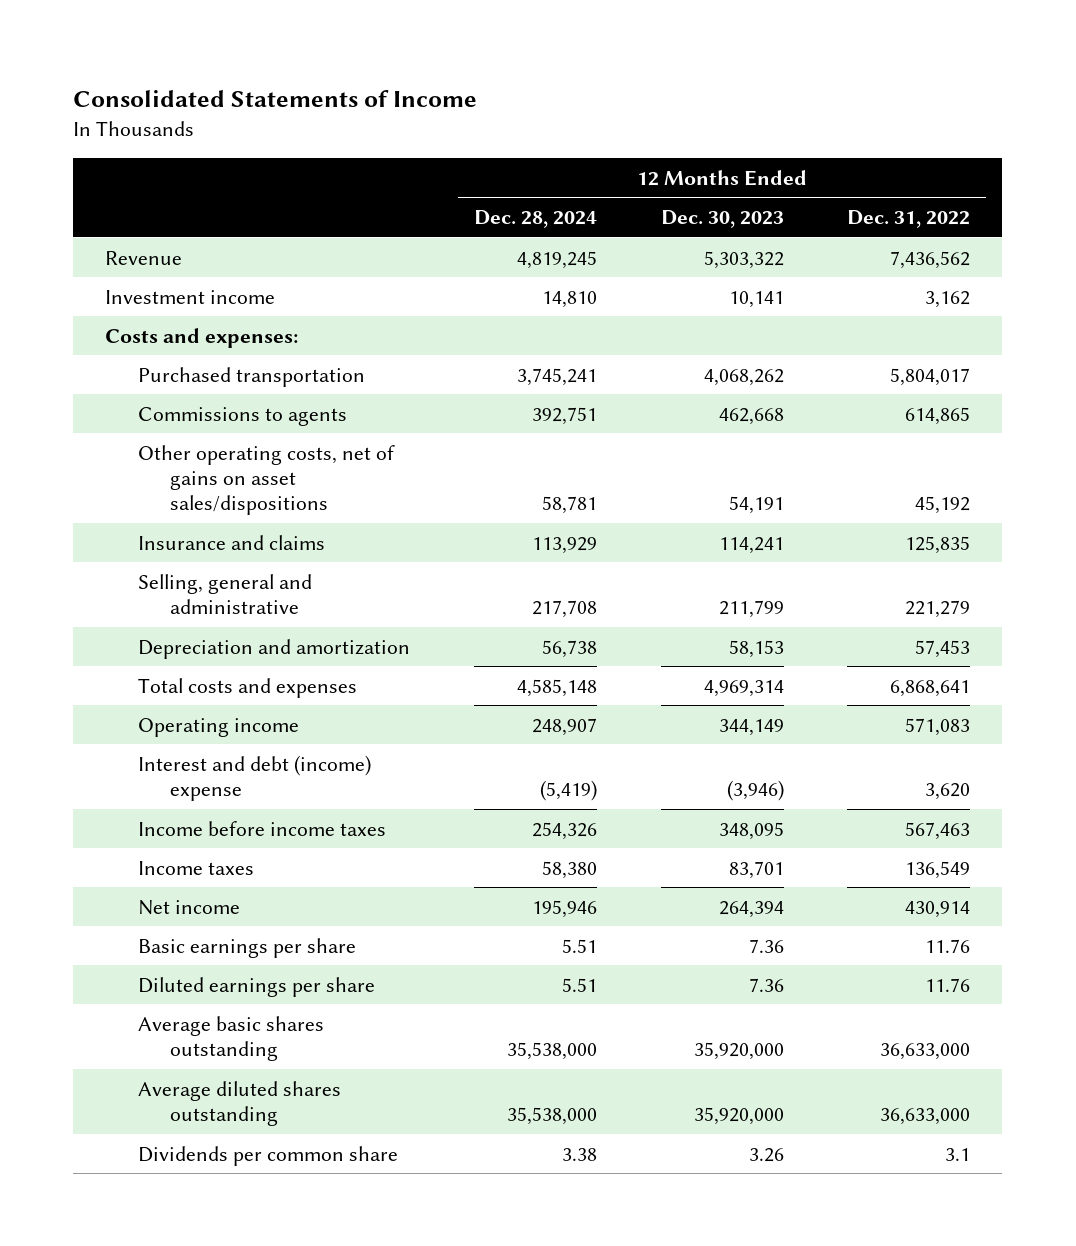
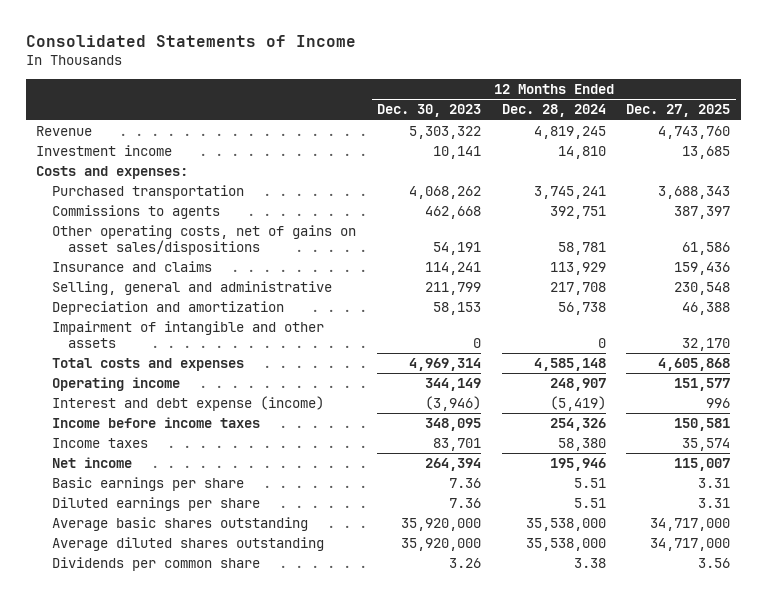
- | 12 Months Ended Dec. 28, 2024 | 12 Months Ended Dec. 30, 2023 | 12 Months Ended Dec. 31, 2022
+ | 12 Months Ended Dec. 30, 2023 | 12 Months Ended Dec. 28, 2024 | 12 Months Ended Dec. 27, 2025
+ Impairment of intangible and other assets | 0 | 0 | 32,170
- Interest and debt (income) expense | (5,419) | (3,946) | 3,620
+ Interest and debt expense (income) | (3,946) | (5,419) | 996

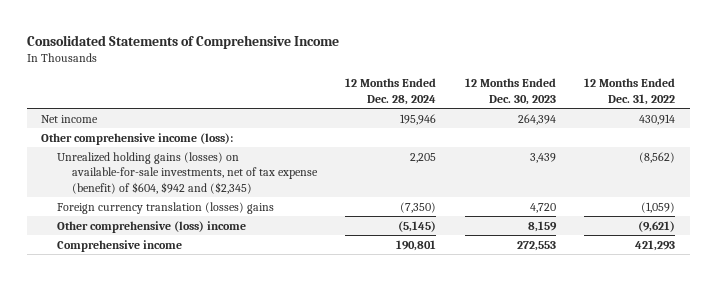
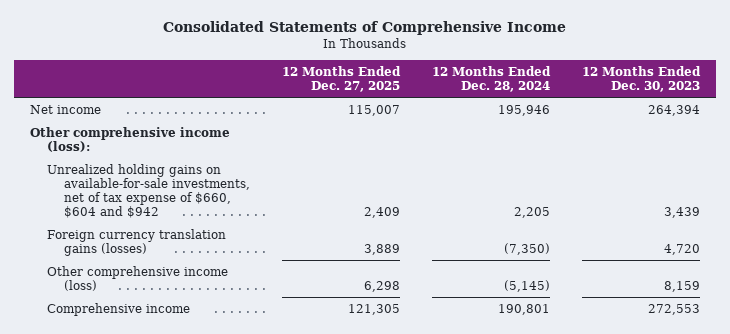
- | 12 Months Ended Dec. 28, 2024 | 12 Months Ended Dec. 30, 2023 | 12 Months Ended Dec. 31, 2022
+ | 12 Months Ended Dec. 27, 2025 | 12 Months Ended Dec. 28, 2024 | 12 Months Ended Dec. 30, 2023
- Unrealized holding gains (losses) on available-for-sale investments, net of tax expense (benefit) of $604, $942 and ($2,345) | 2,205 | 3,439 | (8,562)
- Foreign currency translation (losses) gains | (7,350) | 4,720 | (1,059)
- Other comprehensive (loss) income | (5,145) | 8,159 | (9,621)
+ Unrealized holding gains on available-for-sale investments, net of tax expense of $660, $604 and $942 | 2,409 | 2,205 | 3,439
+ Foreign currency translation gains (losses) | 3,889 | (7,350) | 4,720
+ Other comprehensive income (loss) | 6,298 | (5,145) | 8,159

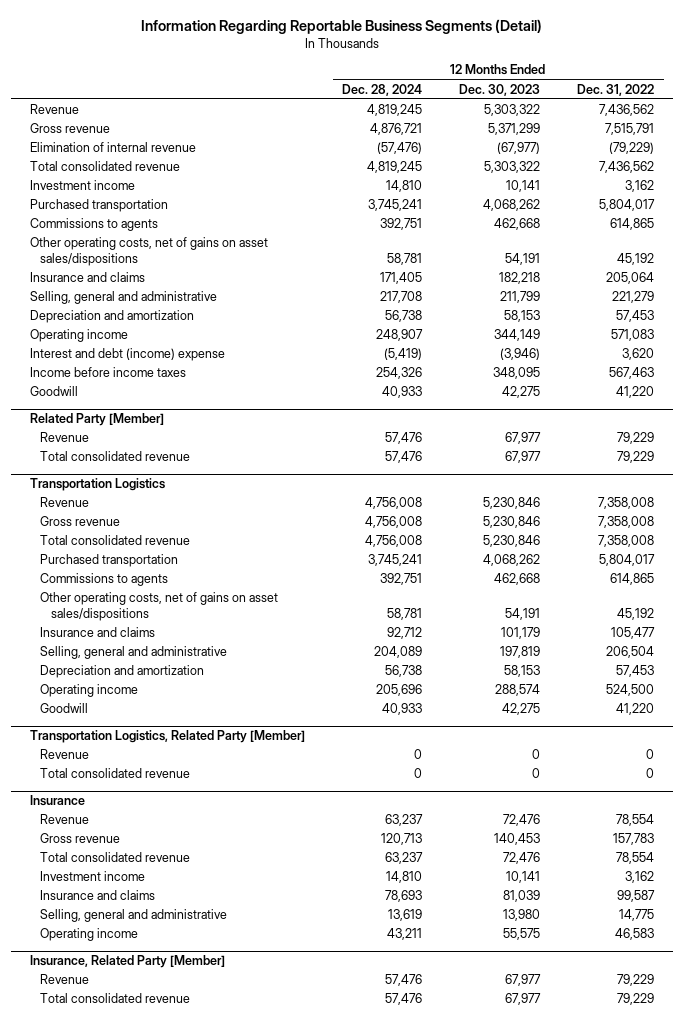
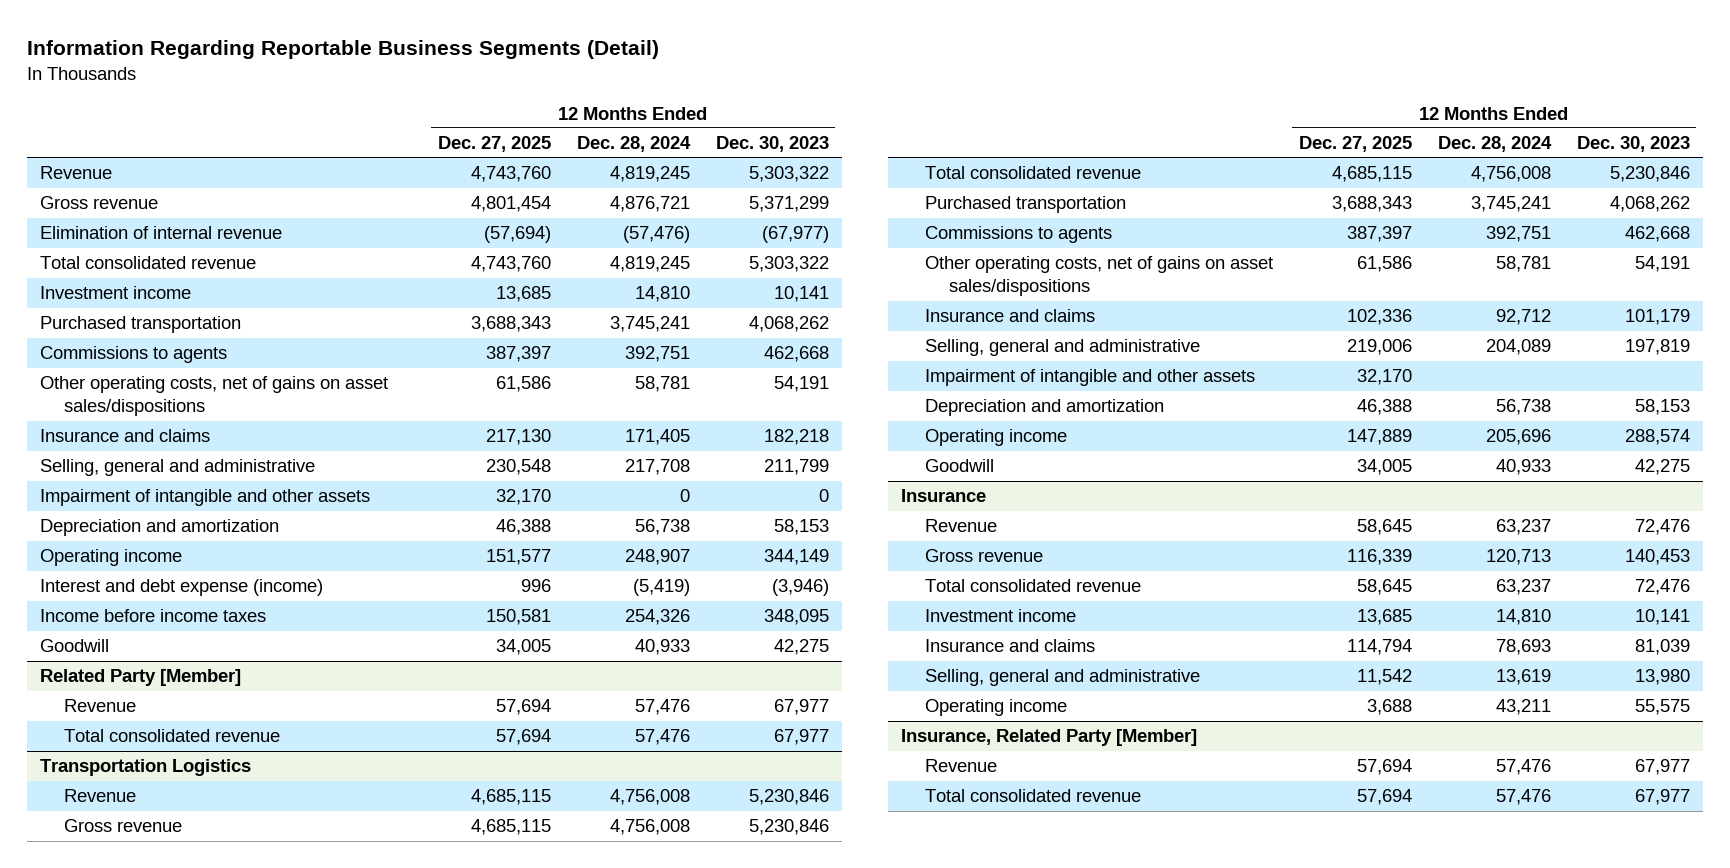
- | 12 Months Ended Dec. 28, 2024 | 12 Months Ended Dec. 30, 2023 | 12 Months Ended Dec. 31, 2022
+ | 12 Months Ended Dec. 27, 2025 | 12 Months Ended Dec. 28, 2024 | 12 Months Ended Dec. 30, 2023
+ Impairment of intangible and other assets | 32,170 | 0 | 0
- Interest and debt (income) expense | (5,419) | (3,946) | 3,620
+ Interest and debt expense (income) | 996 | (5,419) | (3,946)
@ Transportation Logistics
+ Impairment of intangible and other assets | 32,170 | |
- Transportation Logistics, Related Party [Member]
- Revenue | 0 | 0 | 0
- Total consolidated revenue | 0 | 0 | 0

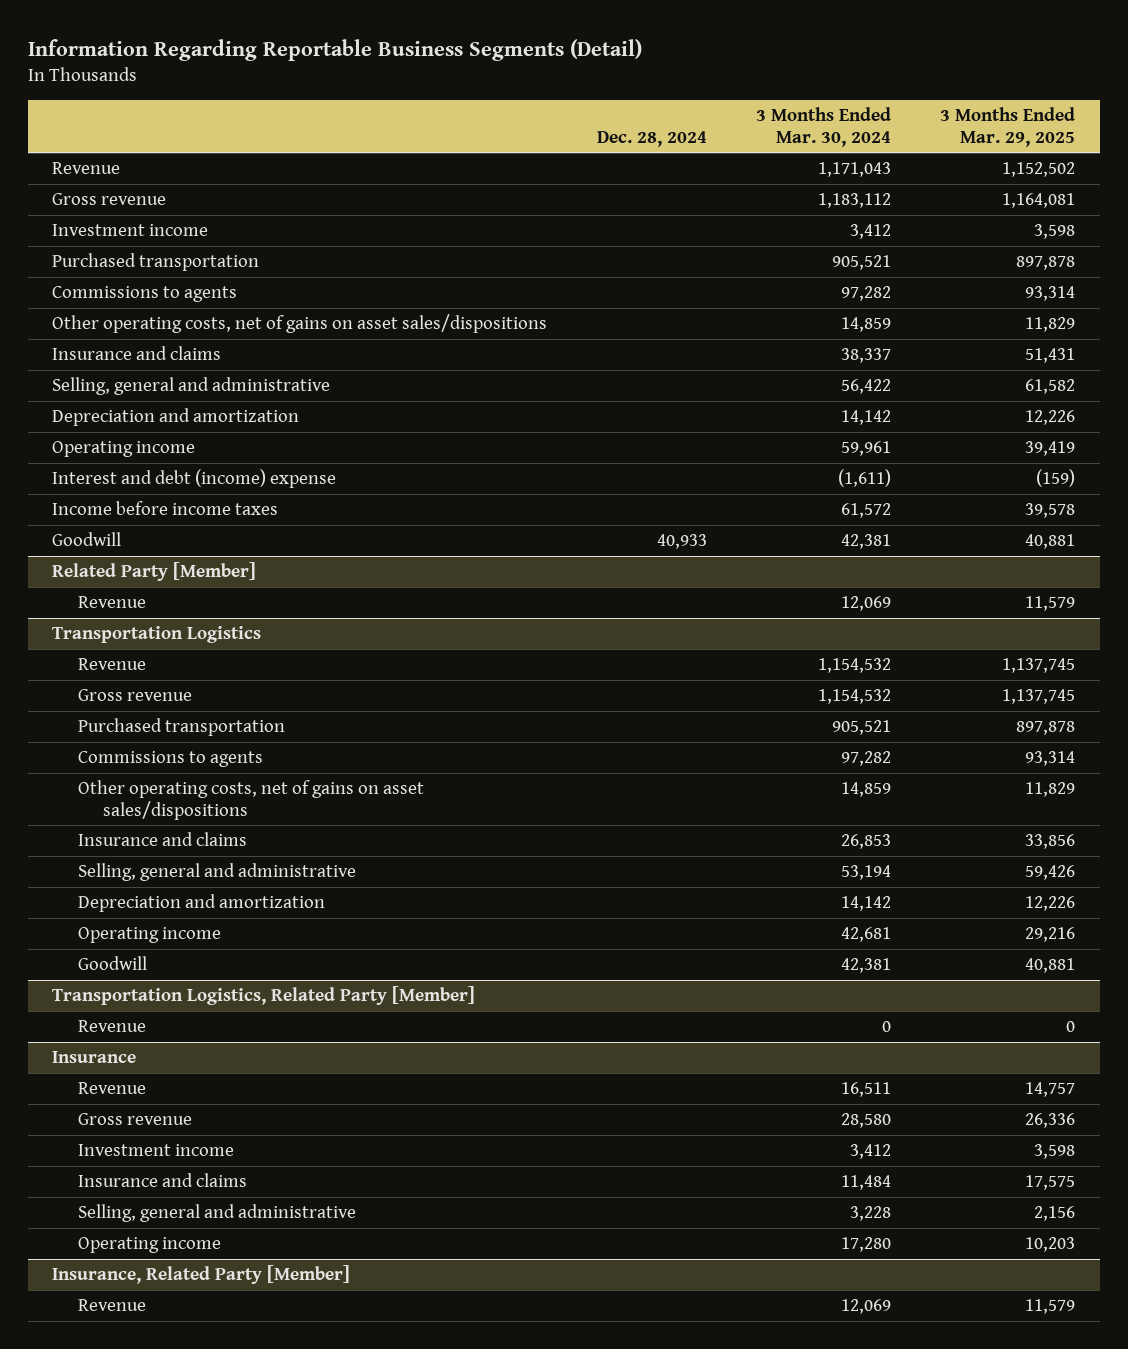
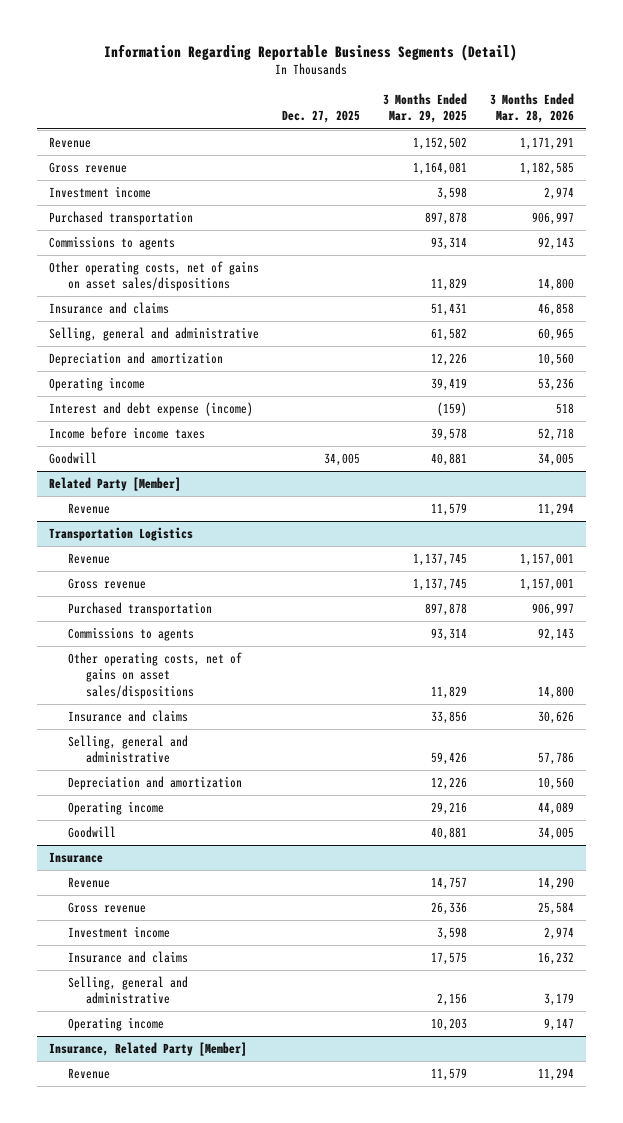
- | Dec. 28, 2024 | 3 Months Ended Mar. 30, 2024 | 3 Months Ended Mar. 29, 2025
+ | Dec. 27, 2025 | 3 Months Ended Mar. 29, 2025 | 3 Months Ended Mar. 28, 2026
- Interest and debt (income) expense | | (1,611) | (159)
+ Interest and debt expense (income) | | (159) | 518
- Transportation Logistics, Related Party [Member]
- Revenue | | 0 | 0

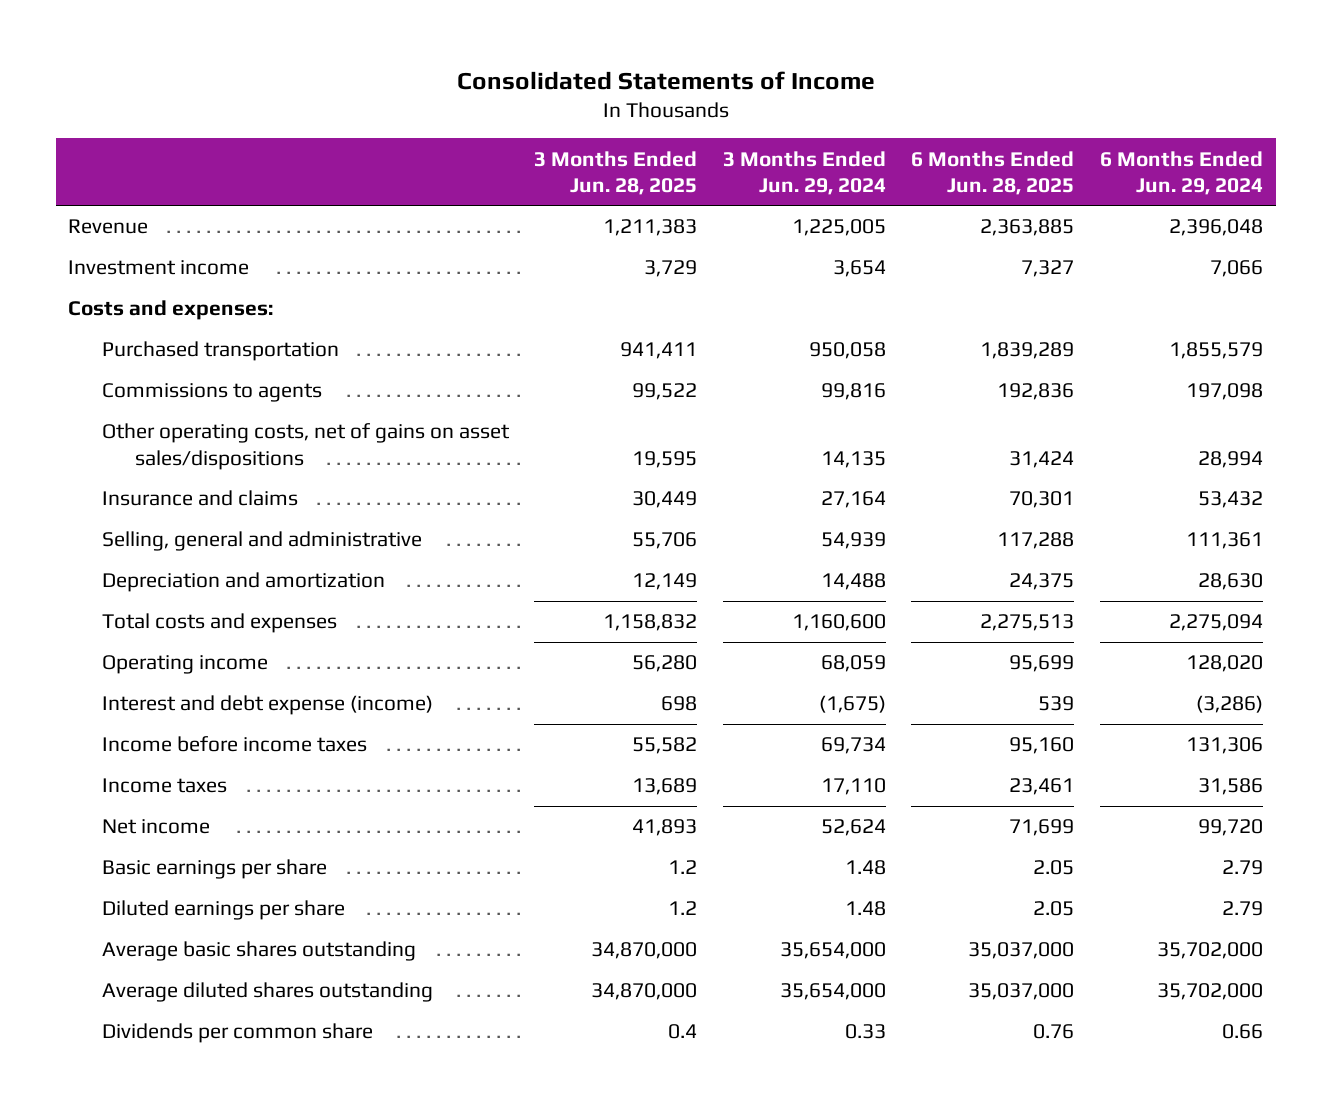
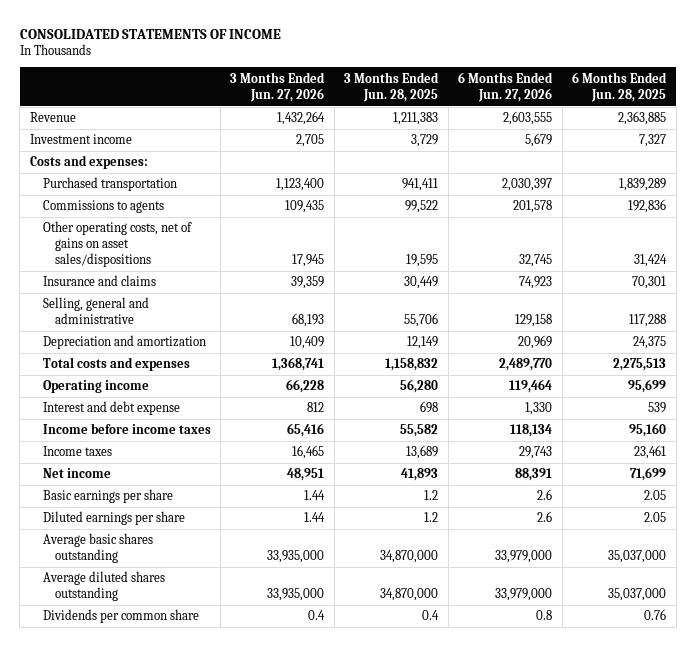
- Consolidated Statements of Income
+ CONSOLIDATED STATEMENTS OF INCOME
- | 3 Months Ended Jun. 28, 2025 | 3 Months Ended Jun. 29, 2024 | 6 Months Ended Jun. 28, 2025 | 6 Months Ended Jun. 29, 2024
+ | 3 Months Ended Jun. 27, 2026 | 3 Months Ended Jun. 28, 2025 | 6 Months Ended Jun. 27, 2026 | 6 Months Ended Jun. 28, 2025
- Interest and debt expense (income) | 698 | (1,675) | 539 | (3,286)
+ Interest and debt expense | 812 | 698 | 1,330 | 539

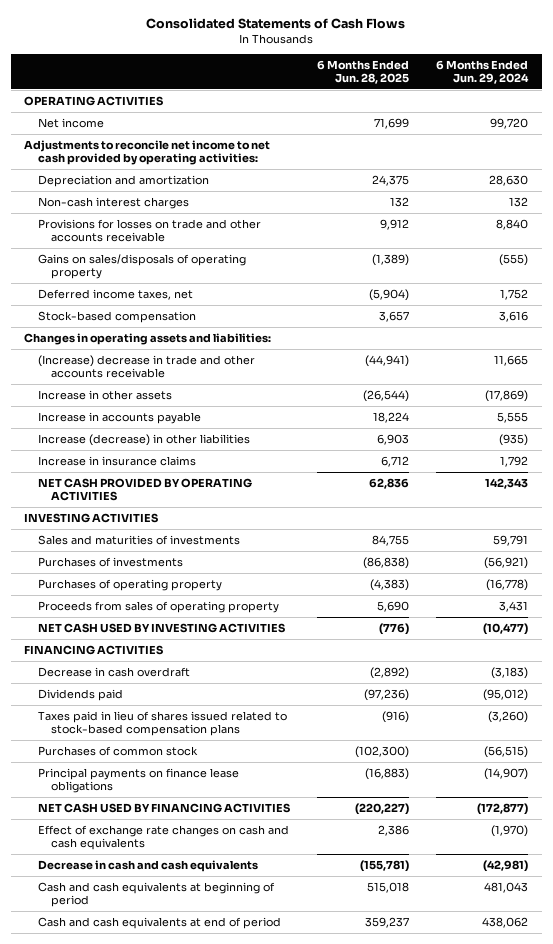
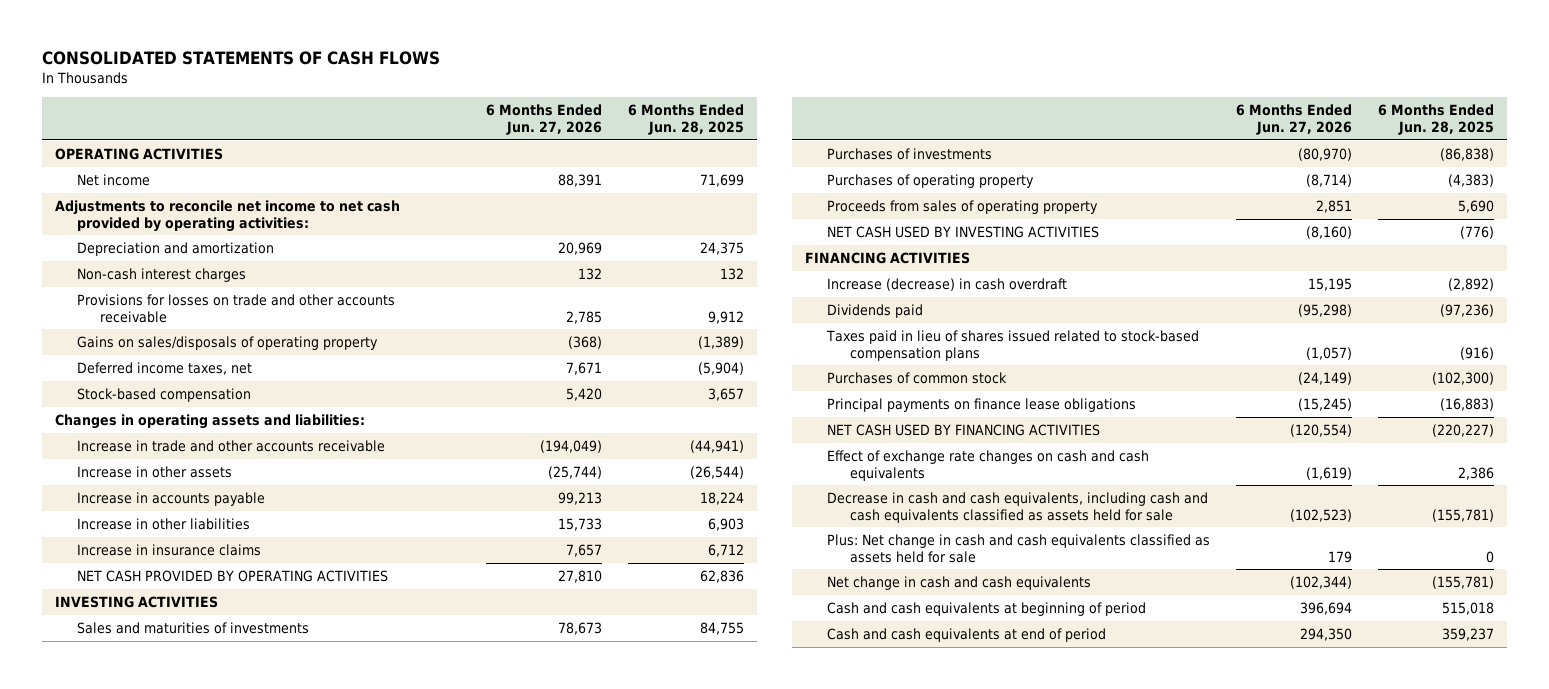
- Consolidated Statements of Cash Flows
+ CONSOLIDATED STATEMENTS OF CASH FLOWS
- | 6 Months Ended Jun. 28, 2025 | 6 Months Ended Jun. 29, 2024
+ | 6 Months Ended Jun. 27, 2026 | 6 Months Ended Jun. 28, 2025
- (Increase) decrease in trade and other accounts receivable | (44,941) | 11,665
+ Increase in trade and other accounts receivable | (194,049) | (44,941)
- Increase (decrease) in other liabilities | 6,903 | (935)
+ Increase in other liabilities | 15,733 | 6,903
- Decrease in cash overdraft | (2,892) | (3,183)
+ Increase (decrease) in cash overdraft | 15,195 | (2,892)
- Decrease in cash and cash equivalents | (155,781) | (42,981)
+ Decrease in cash and cash equivalents, including cash and cash equivalents classified as assets held for sale | (102,523) | (155,781)
+ Plus: Net change in cash and cash equivalents classified as assets held for sale | 179 | 0
+ Net change in cash and cash equivalents | (102,344) | (155,781)

